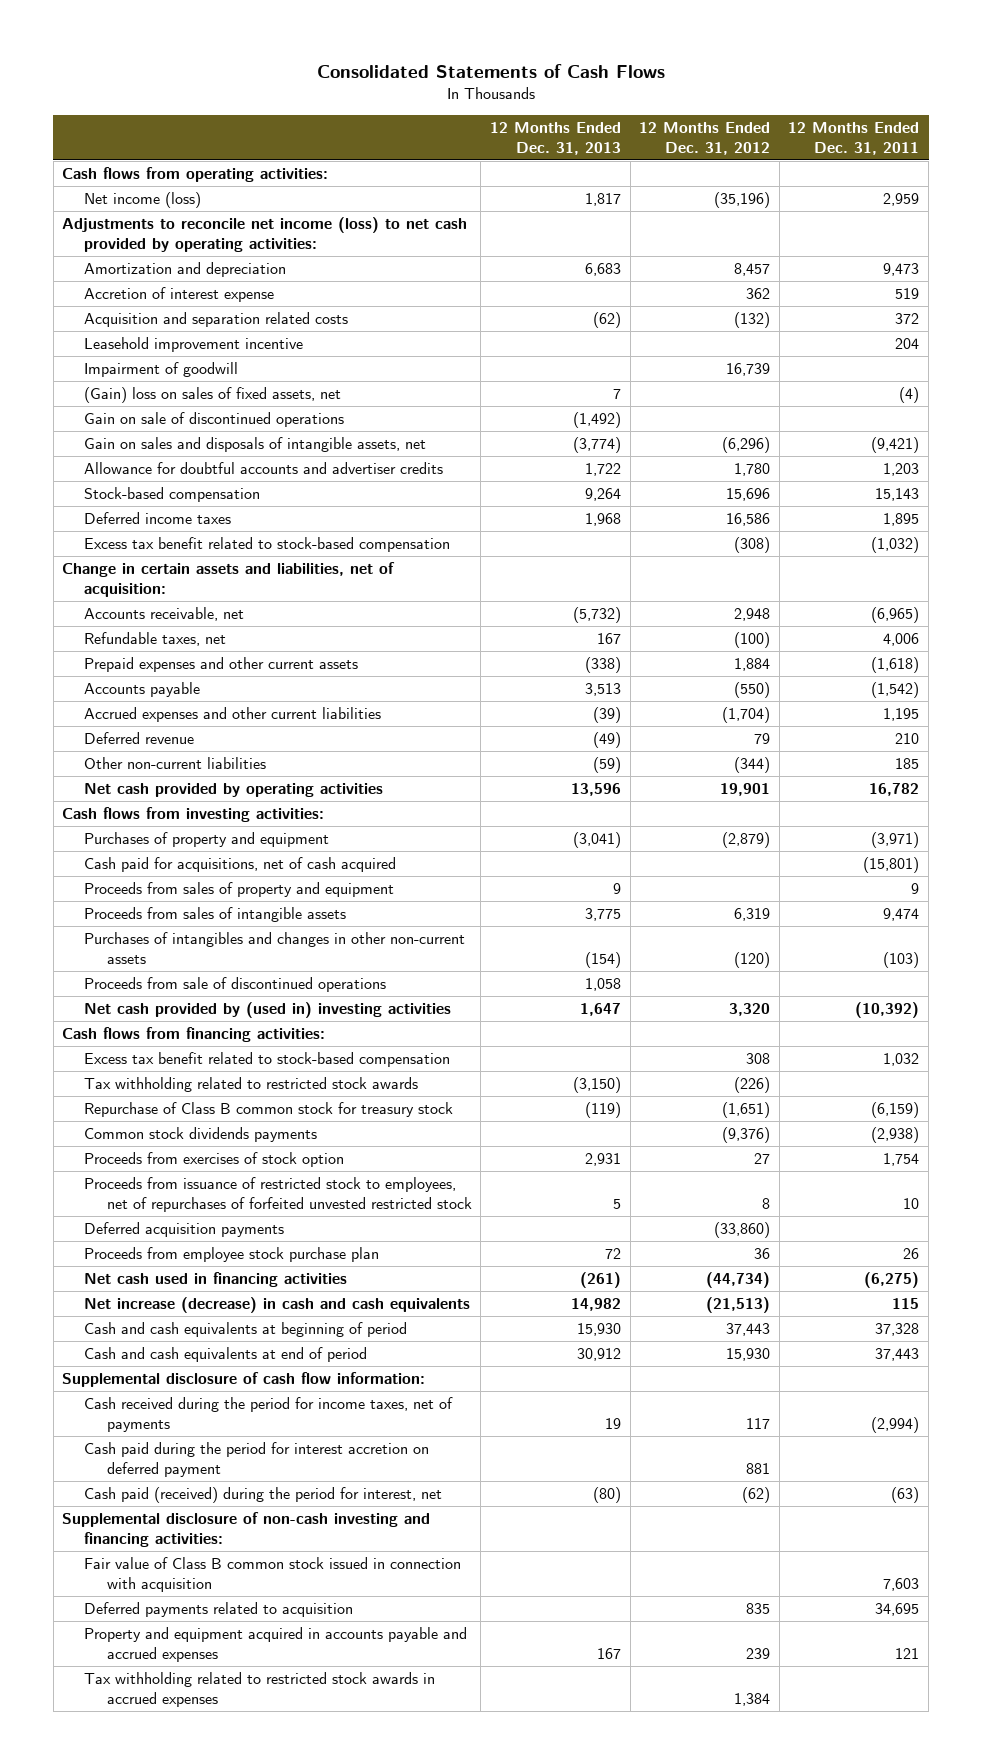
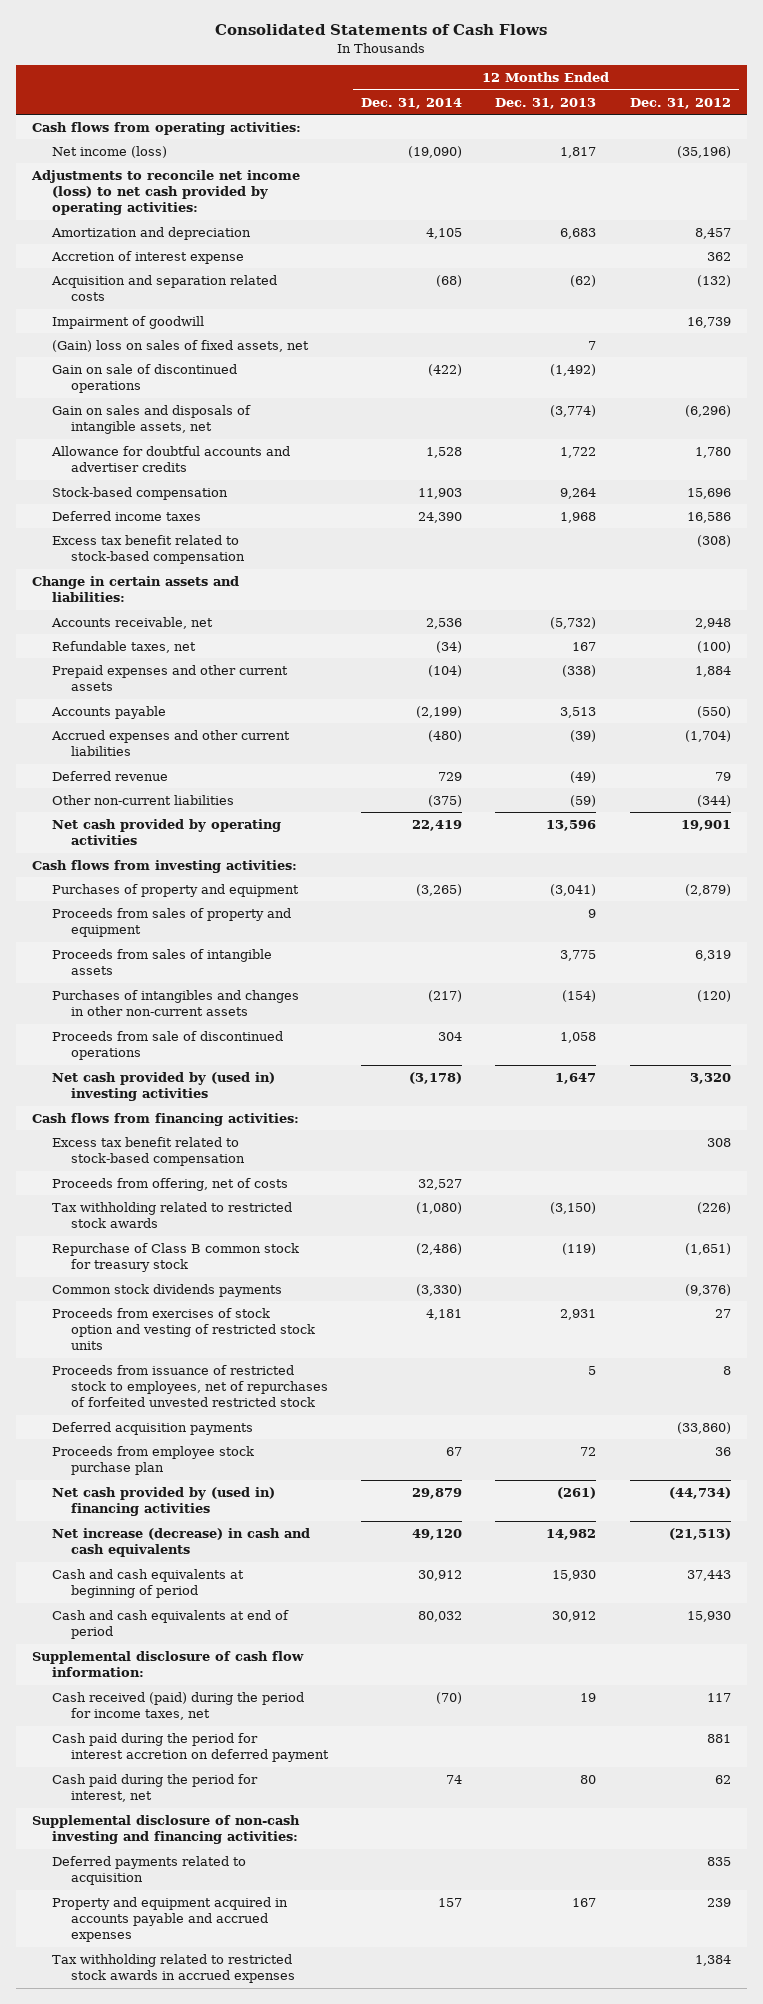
- | 12 Months Ended Dec. 31, 2013 | 12 Months Ended Dec. 31, 2012 | 12 Months Ended Dec. 31, 2011
+ | 12 Months Ended Dec. 31, 2014 | 12 Months Ended Dec. 31, 2013 | 12 Months Ended Dec. 31, 2012
- Leasehold improvement incentive | | | 204
- Change in certain assets and liabilities, net of acquisition:
+ Change in certain assets and liabilities:
- Cash paid for acquisitions, net of cash acquired | | | (15,801)
+ Proceeds from offering, net of costs | 32,527 | |
- Proceeds from exercises of stock option | 2,931 | 27 | 1,754
+ Proceeds from exercises of stock option and vesting of restricted stock units | 4,181 | 2,931 | 27
- Net cash used in financing activities | (261) | (44,734) | (6,275)
+ Net cash provided by (used in) financing activities | 29,879 | (261) | (44,734)
- Cash received during the period for income taxes, net of payments | 19 | 117 | (2,994)
+ Cash received (paid) during the period for income taxes, net | (70) | 19 | 117
- Cash paid (received) during the period for interest, net | (80) | (62) | (63)
+ Cash paid during the period for interest, net | 74 | 80 | 62
- Fair value of Class B common stock issued in connection with acquisition | | | 7,603

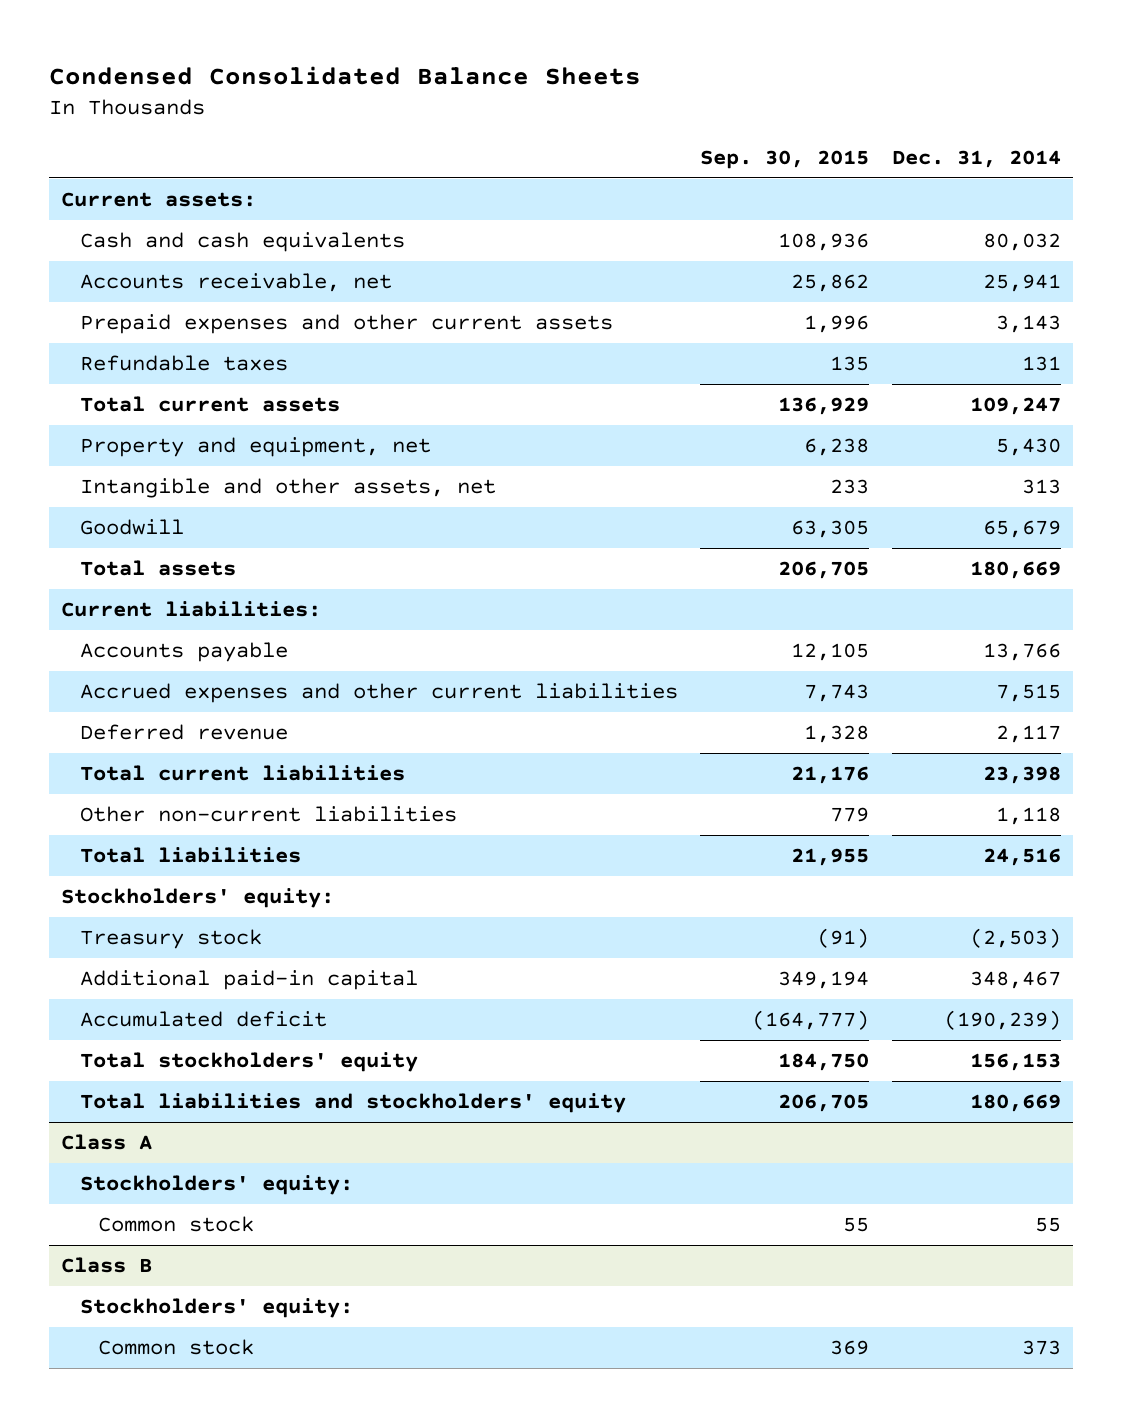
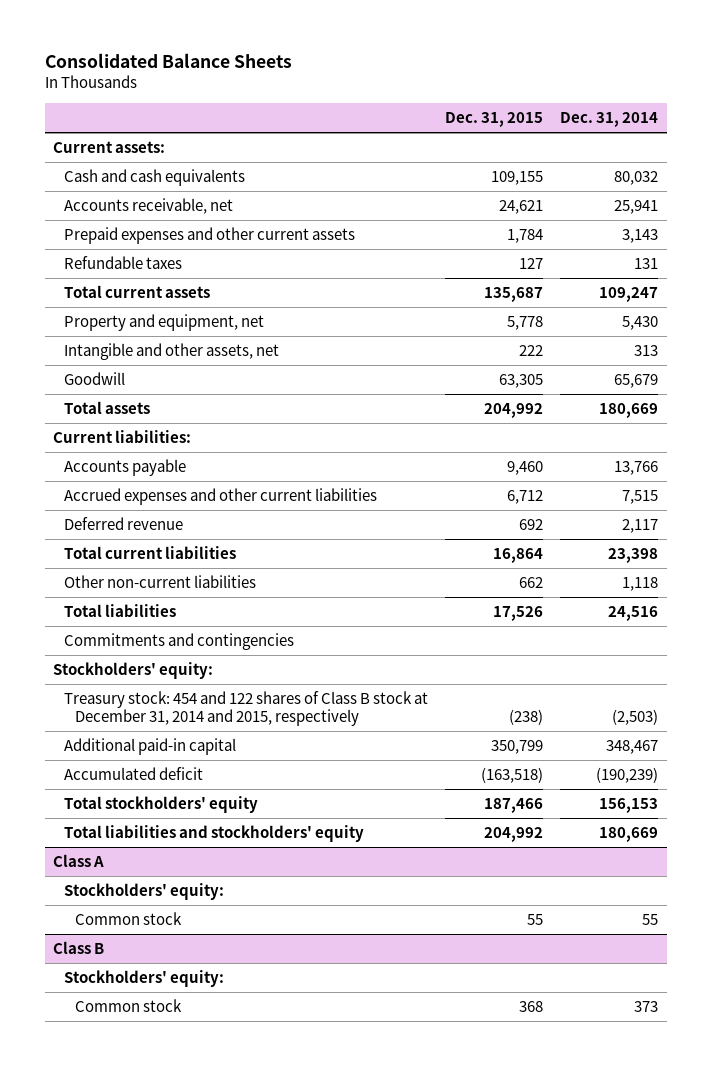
- Condensed Consolidated Balance Sheets
+ Consolidated Balance Sheets
- | Sep. 30, 2015 | Dec. 31, 2014
+ | Dec. 31, 2015 | Dec. 31, 2014
+ Commitments and contingencies
- Treasury stock | (91) | (2,503)
+ Treasury stock: 454 and 122 shares of Class B stock at December 31, 2014 and 2015, respectively | (238) | (2,503)

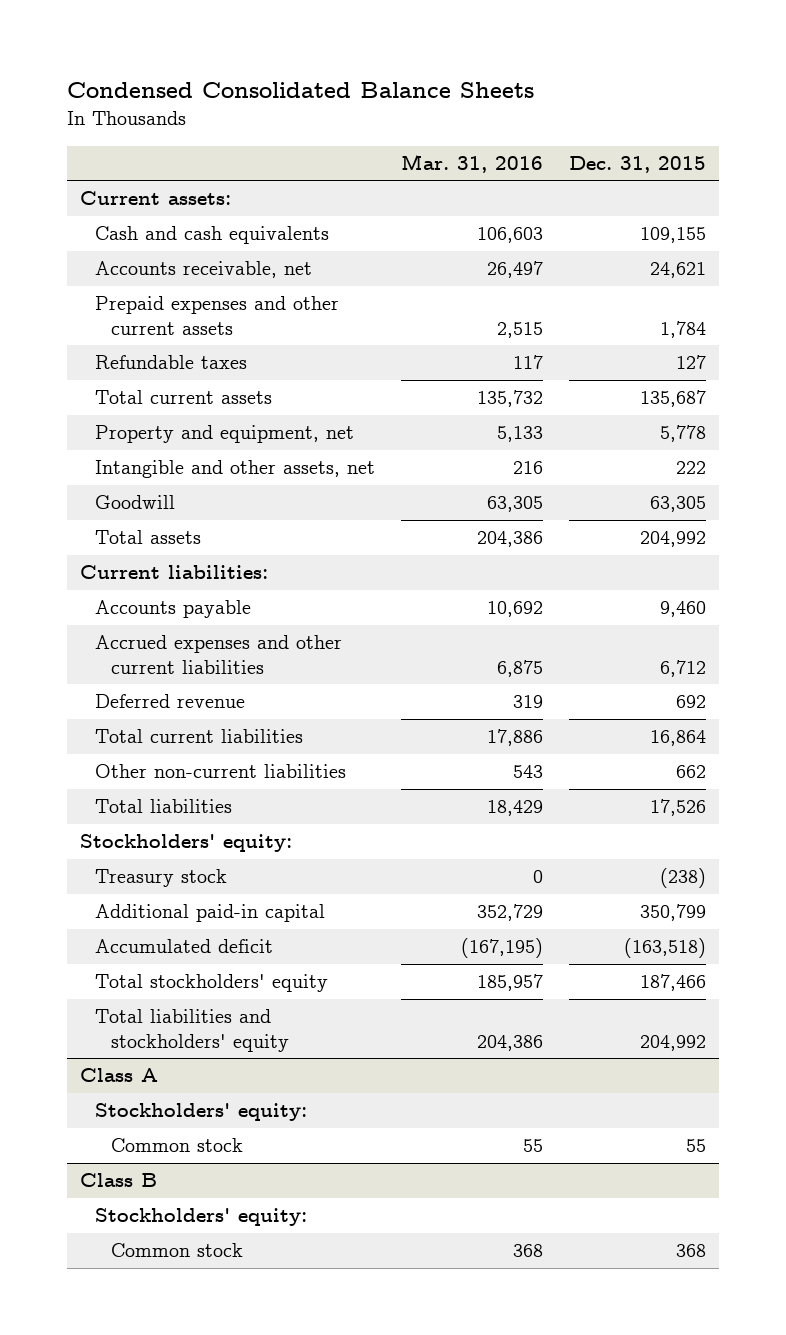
- Consolidated Balance Sheets
+ Condensed Consolidated Balance Sheets
- | Dec. 31, 2015 | Dec. 31, 2014
+ | Mar. 31, 2016 | Dec. 31, 2015
- Commitments and contingencies
- Treasury stock: 454 and 122 shares of Class B stock at December 31, 2014 and 2015, respectively | (238) | (2,503)
+ Treasury stock | 0 | (238)

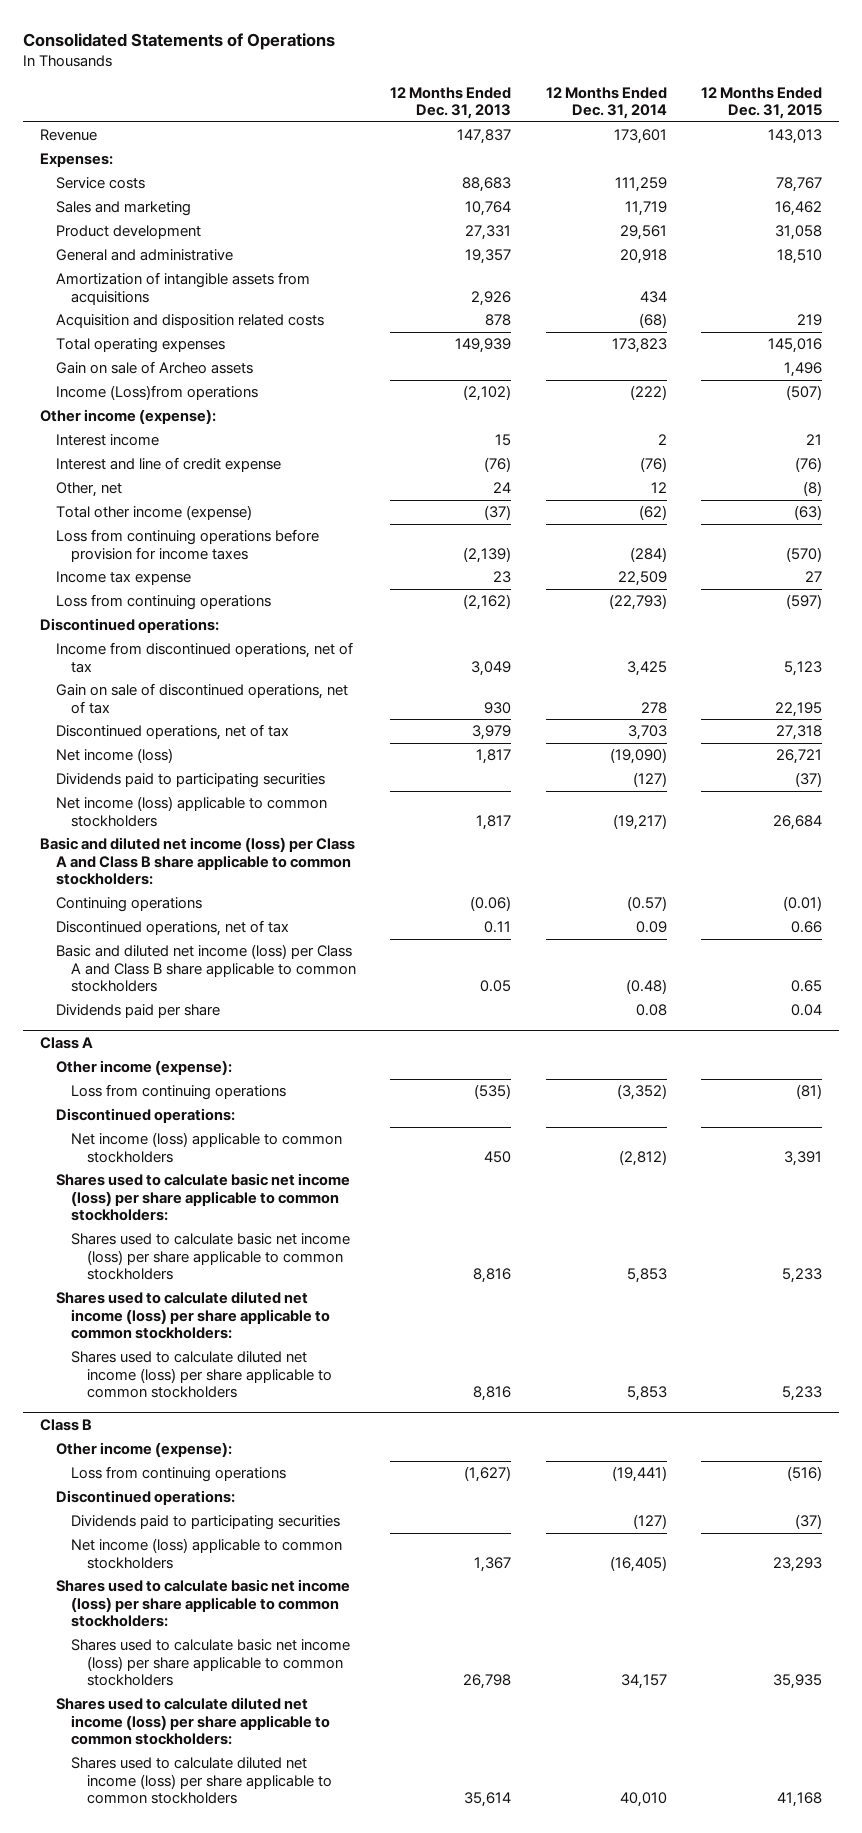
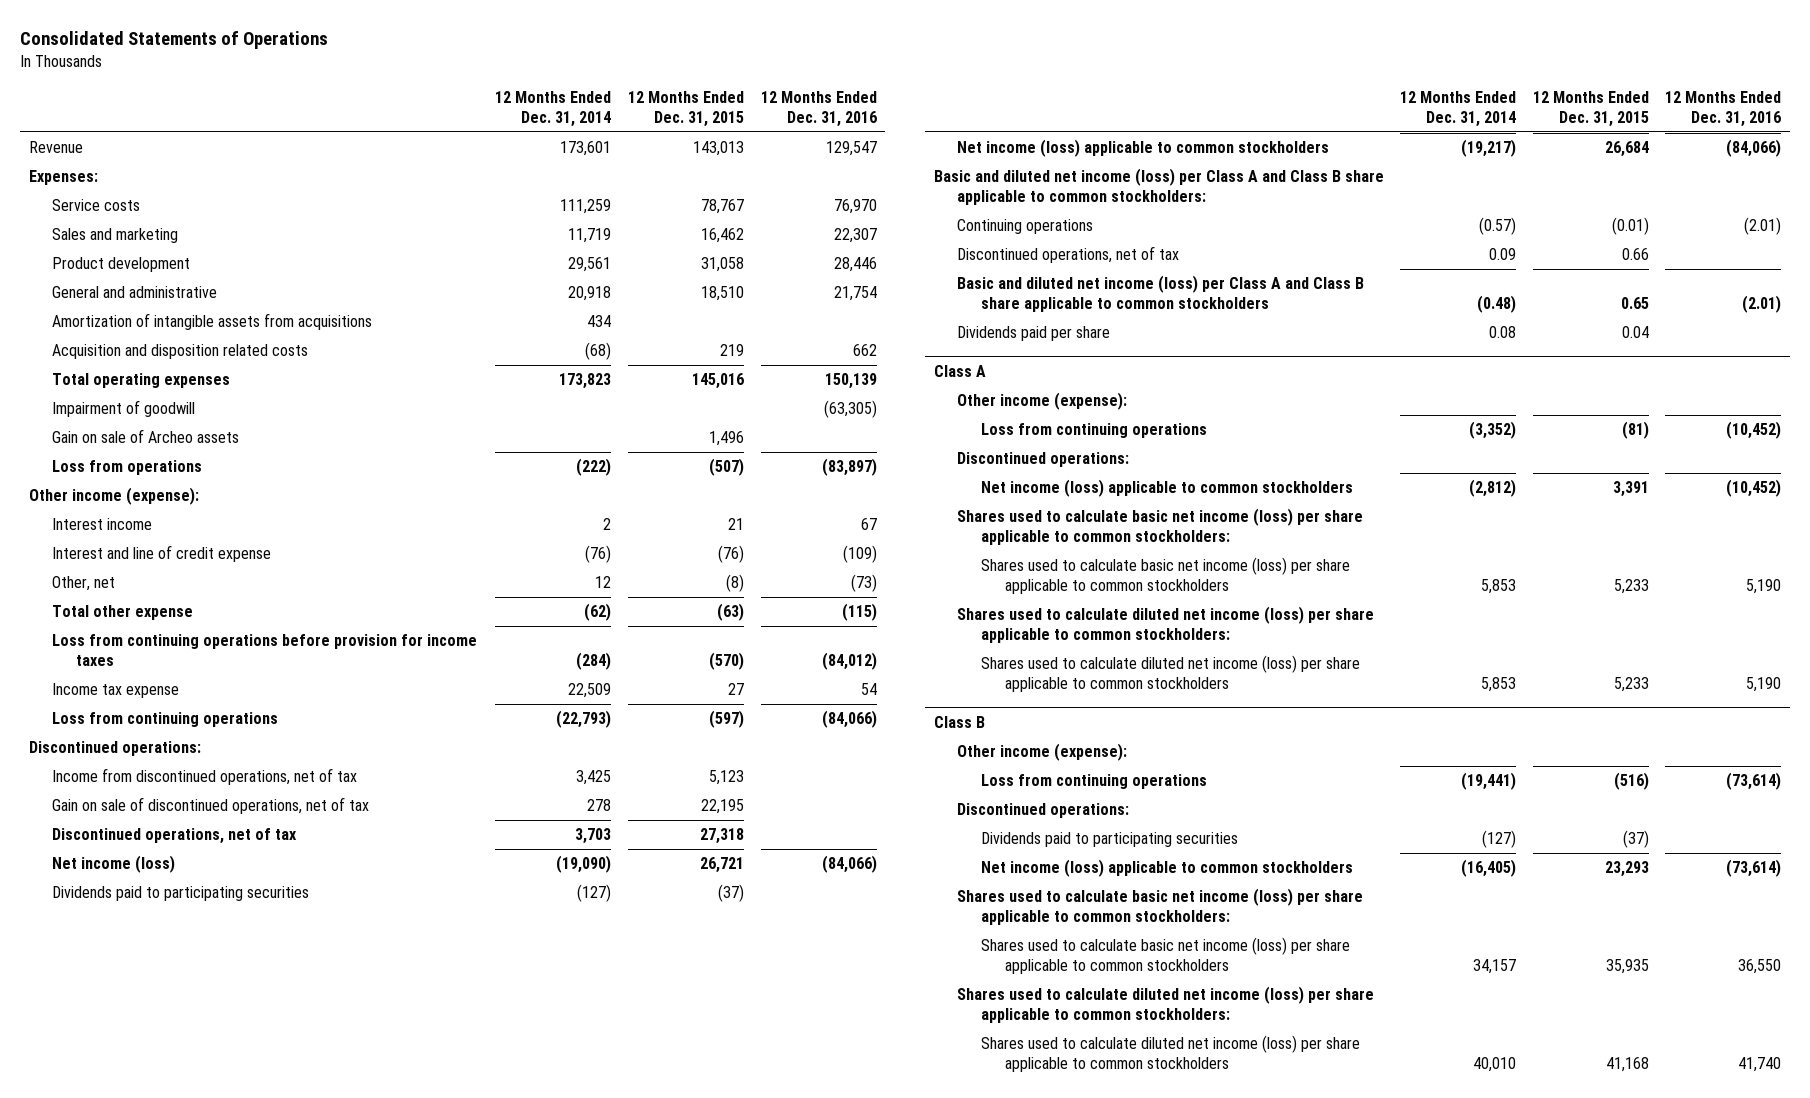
- | 12 Months Ended Dec. 31, 2013 | 12 Months Ended Dec. 31, 2014 | 12 Months Ended Dec. 31, 2015
+ | 12 Months Ended Dec. 31, 2014 | 12 Months Ended Dec. 31, 2015 | 12 Months Ended Dec. 31, 2016
+ Impairment of goodwill | | | (63,305)
- Income (Loss)from operations | (2,102) | (222) | (507)
+ Loss from operations | (222) | (507) | (83,897)
- Total other income (expense) | (37) | (62) | (63)
+ Total other expense | (62) | (63) | (115)

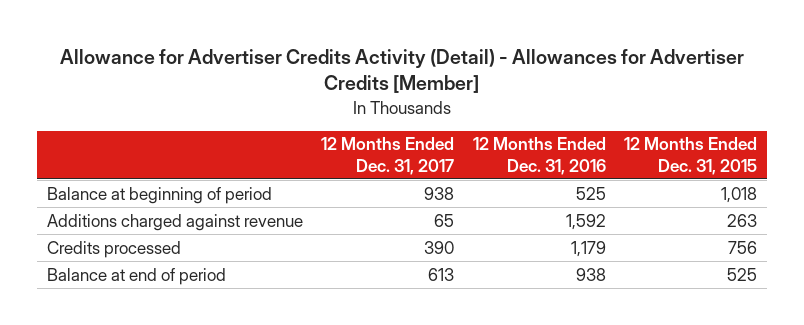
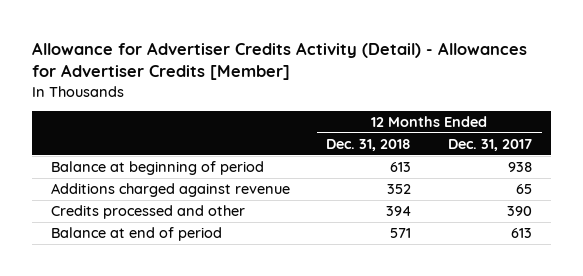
- | 12 Months Ended Dec. 31, 2017 | 12 Months Ended Dec. 31, 2016 | 12 Months Ended Dec. 31, 2015
+ | 12 Months Ended Dec. 31, 2018 | 12 Months Ended Dec. 31, 2017
- Credits processed | 390 | 1,179 | 756
+ Credits processed and other | 394 | 390

